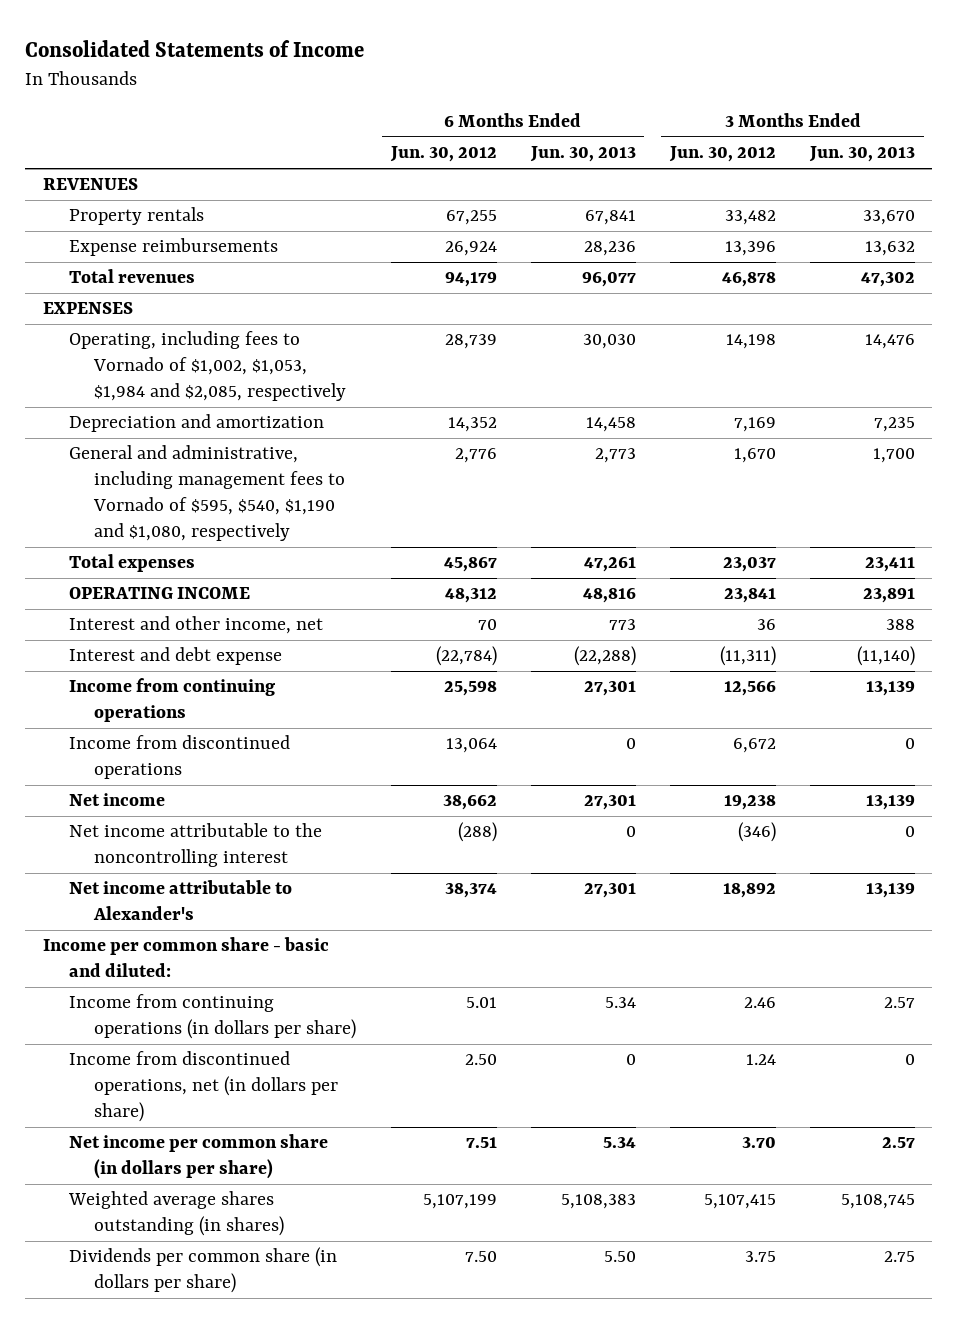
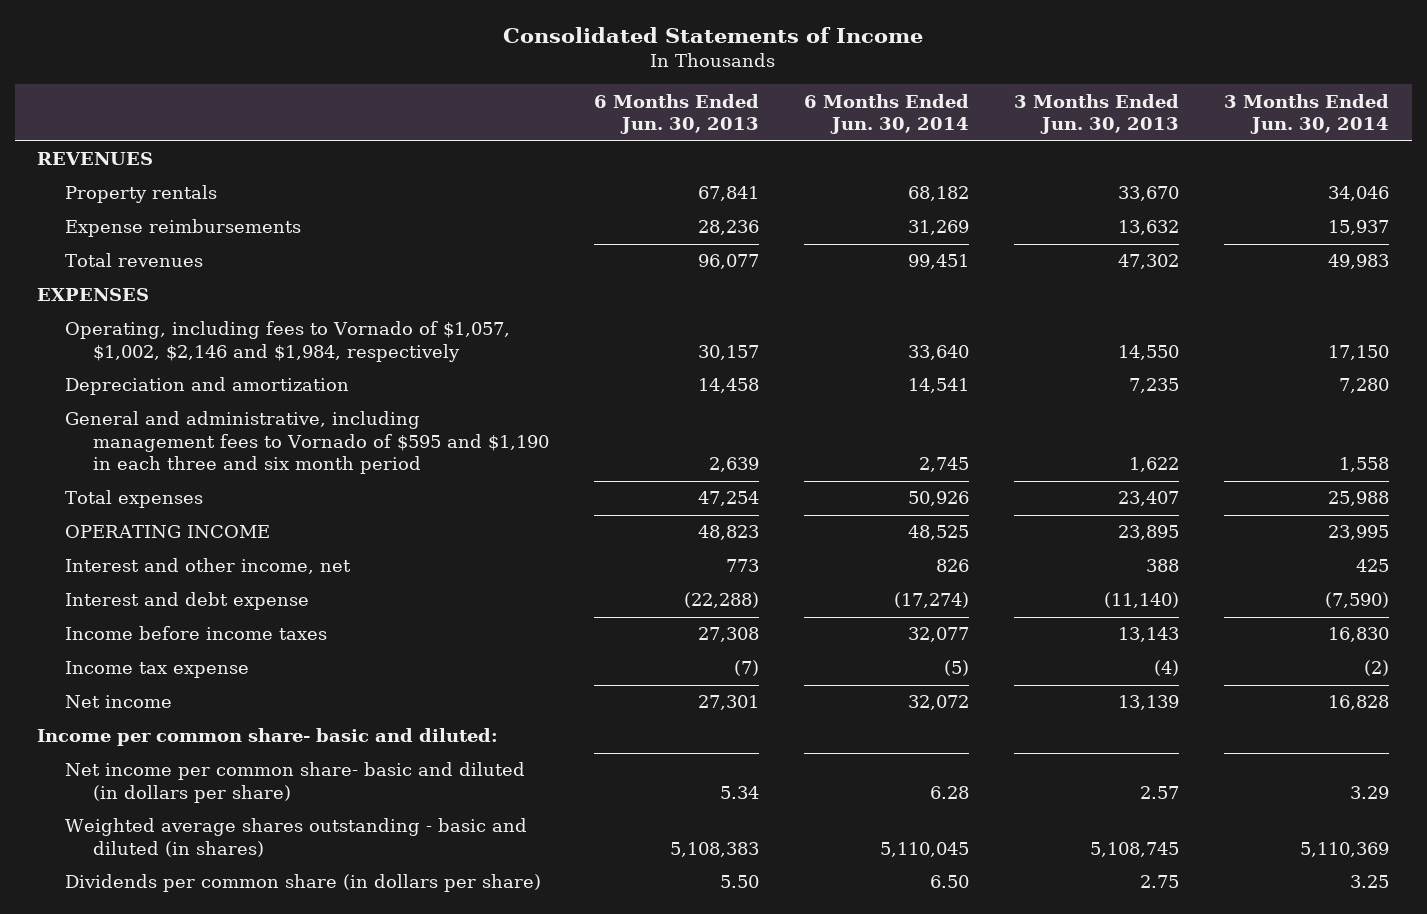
- | 6 Months Ended Jun. 30, 2012 | 6 Months Ended Jun. 30, 2013 | 3 Months Ended Jun. 30, 2012 | 3 Months Ended Jun. 30, 2013
+ | 6 Months Ended Jun. 30, 2013 | 6 Months Ended Jun. 30, 2014 | 3 Months Ended Jun. 30, 2013 | 3 Months Ended Jun. 30, 2014
- Operating, including fees to Vornado of $1,002, $1,053, $1,984 and $2,085, respectively | 28,739 | 30,030 | 14,198 | 14,476
+ Operating, including fees to Vornado of $1,057, $1,002, $2,146 and $1,984, respectively | 30,157 | 33,640 | 14,550 | 17,150
- General and administrative, including management fees to Vornado of $595, $540, $1,190 and $1,080, respectively | 2,776 | 2,773 | 1,670 | 1,700
- Total expenses | 45,867 | 47,261 | 23,037 | 23,411
- OPERATING INCOME | 48,312 | 48,816 | 23,841 | 23,891
+ General and administrative, including management fees to Vornado of $595 and $1,190 in each three and six month period | 2,639 | 2,745 | 1,622 | 1,558
+ Total expenses | 47,254 | 50,926 | 23,407 | 25,988
+ OPERATING INCOME | 48,823 | 48,525 | 23,895 | 23,995
- Income from continuing operations | 25,598 | 27,301 | 12,566 | 13,139
- Income from discontinued operations | 13,064 | 0 | 6,672 | 0
+ Income before income taxes | 27,308 | 32,077 | 13,143 | 16,830
+ Income tax expense | (7) | (5) | (4) | (2)
- Net income attributable to the noncontrolling interest | (288) | 0 | (346) | 0
- Net income attributable to Alexander's | 38,374 | 27,301 | 18,892 | 13,139
- Income per common share - basic and diluted:
- Income from continuing operations (in dollars per share) | 5.01 | 5.34 | 2.46 | 2.57
- Income from discontinued operations, net (in dollars per share) | 2.50 | 0 | 1.24 | 0
- Net income per common share (in dollars per share) | 7.51 | 5.34 | 3.70 | 2.57
- Weighted average shares outstanding (in shares) | 5,107,199 | 5,108,383 | 5,107,415 | 5,108,745
+ Income per common share- basic and diluted:
+ Net income per common share- basic and diluted (in dollars per share) | 5.34 | 6.28 | 2.57 | 3.29
+ Weighted average shares outstanding - basic and diluted (in shares) | 5,108,383 | 5,110,045 | 5,108,745 | 5,110,369

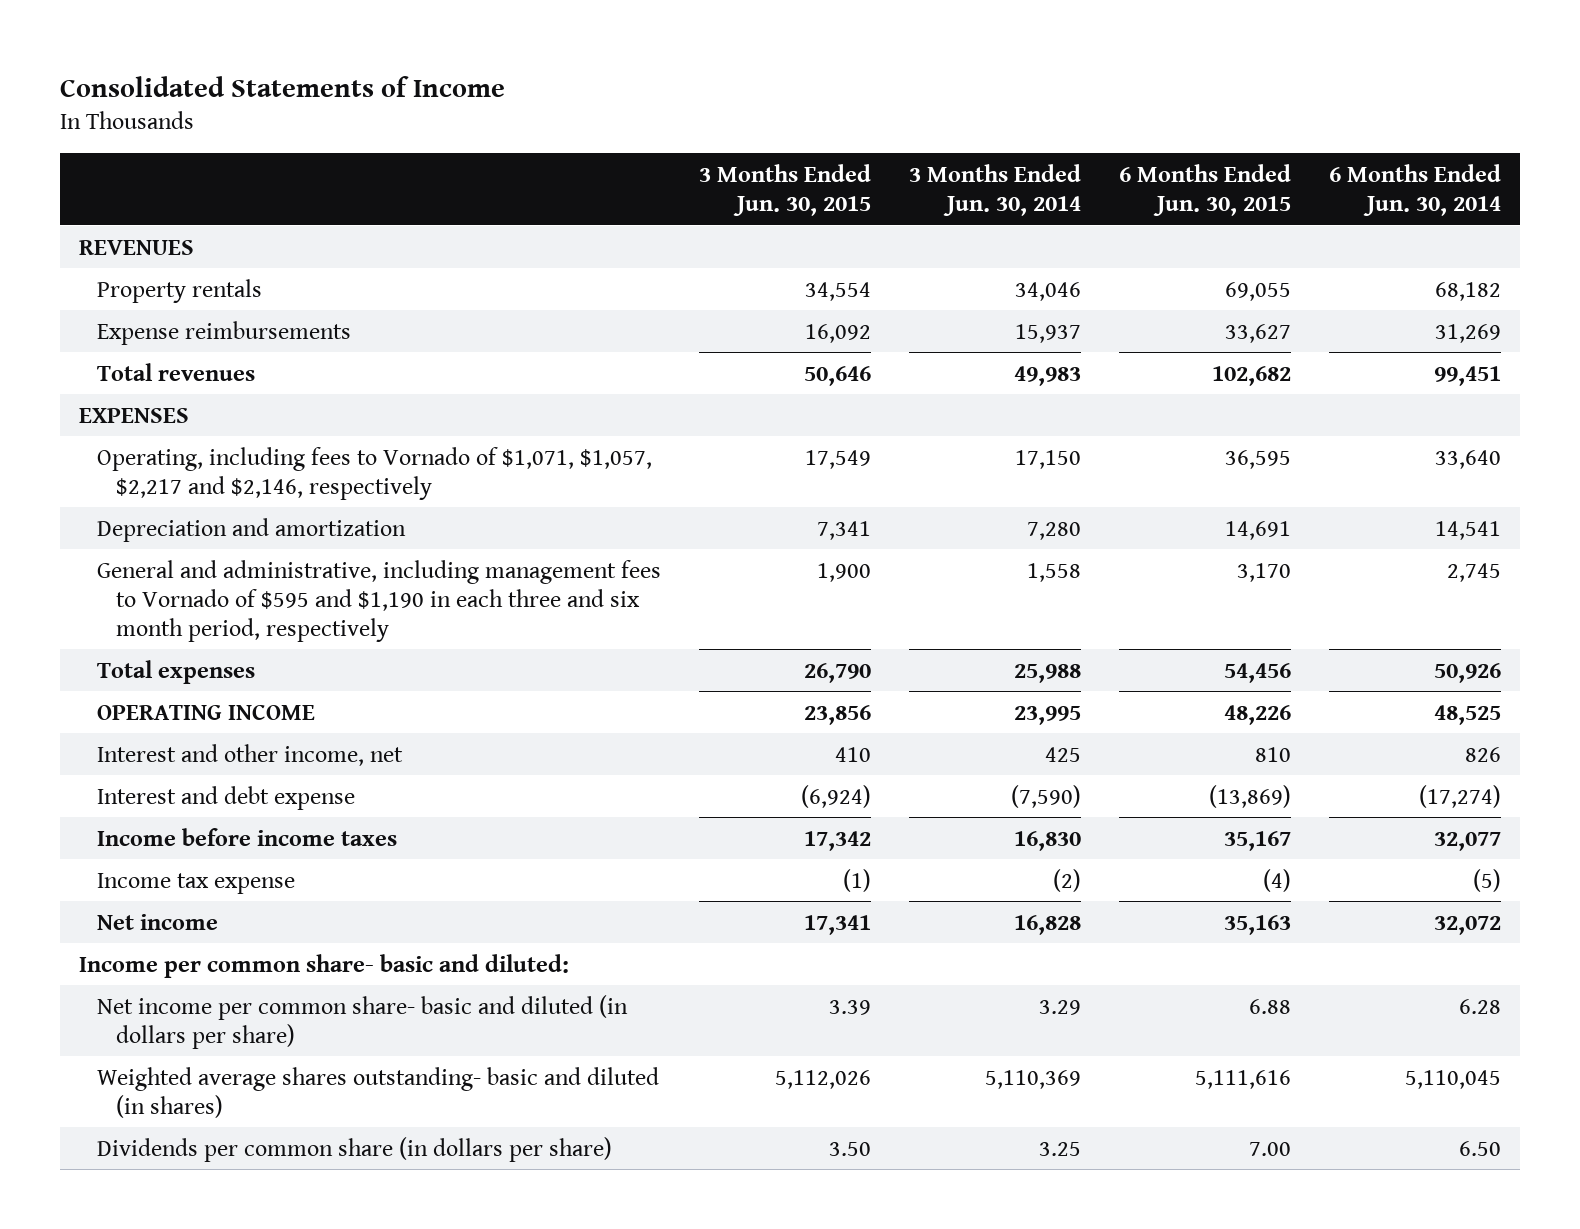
- | 6 Months Ended Jun. 30, 2013 | 6 Months Ended Jun. 30, 2014 | 3 Months Ended Jun. 30, 2013 | 3 Months Ended Jun. 30, 2014
+ | 3 Months Ended Jun. 30, 2015 | 3 Months Ended Jun. 30, 2014 | 6 Months Ended Jun. 30, 2015 | 6 Months Ended Jun. 30, 2014
- Operating, including fees to Vornado of $1,057, $1,002, $2,146 and $1,984, respectively | 30,157 | 33,640 | 14,550 | 17,150
+ Operating, including fees to Vornado of $1,071, $1,057, $2,217 and $2,146, respectively | 17,549 | 17,150 | 36,595 | 33,640
- General and administrative, including management fees to Vornado of $595 and $1,190 in each three and six month period | 2,639 | 2,745 | 1,622 | 1,558
+ General and administrative, including management fees to Vornado of $595 and $1,190 in each three and six month period, respectively | 1,900 | 1,558 | 3,170 | 2,745
- Weighted average shares outstanding - basic and diluted (in shares) | 5,108,383 | 5,110,045 | 5,108,745 | 5,110,369
+ Weighted average shares outstanding- basic and diluted (in shares) | 5,112,026 | 5,110,369 | 5,111,616 | 5,110,045

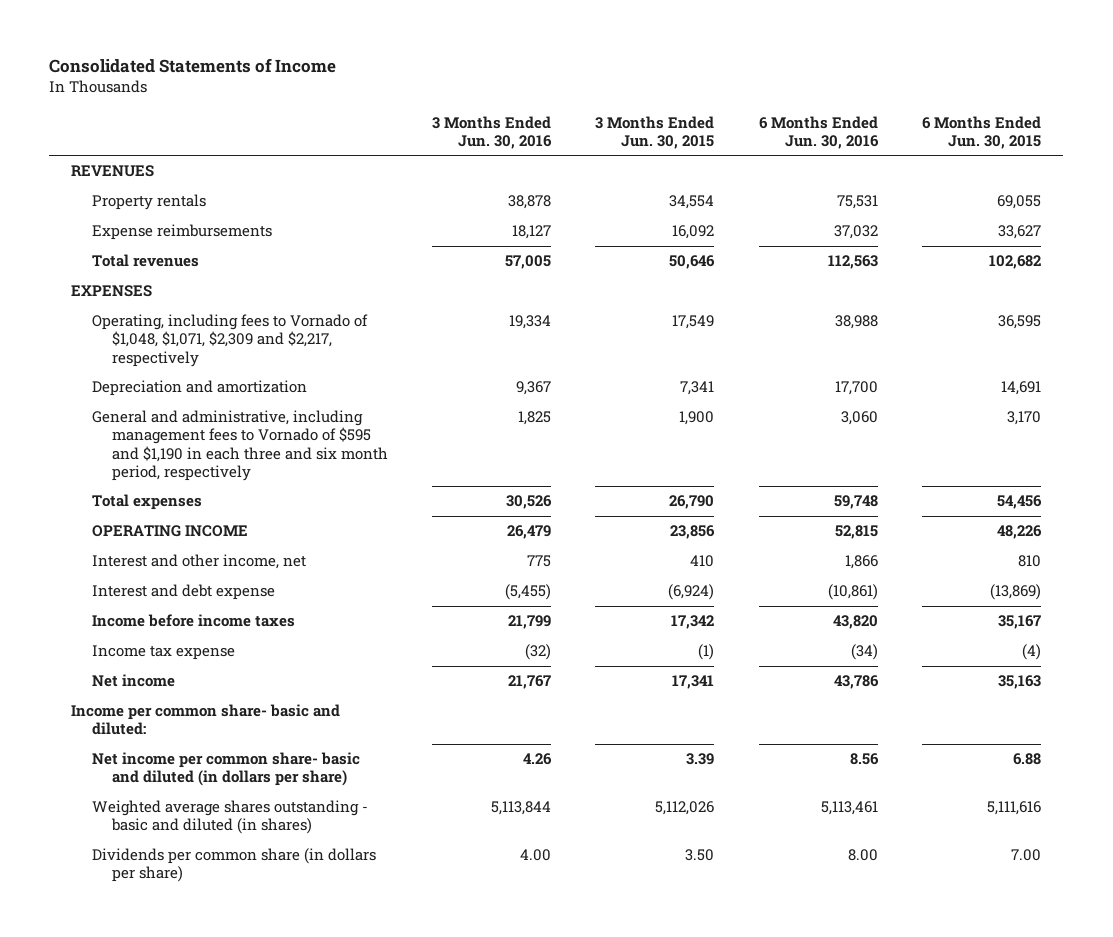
- | 3 Months Ended Jun. 30, 2015 | 3 Months Ended Jun. 30, 2014 | 6 Months Ended Jun. 30, 2015 | 6 Months Ended Jun. 30, 2014
+ | 3 Months Ended Jun. 30, 2016 | 3 Months Ended Jun. 30, 2015 | 6 Months Ended Jun. 30, 2016 | 6 Months Ended Jun. 30, 2015
- Operating, including fees to Vornado of $1,071, $1,057, $2,217 and $2,146, respectively | 17,549 | 17,150 | 36,595 | 33,640
+ Operating, including fees to Vornado of $1,048, $1,071, $2,309 and $2,217, respectively | 19,334 | 17,549 | 38,988 | 36,595
- Weighted average shares outstanding- basic and diluted (in shares) | 5,112,026 | 5,110,369 | 5,111,616 | 5,110,045
+ Weighted average shares outstanding - basic and diluted (in shares) | 5,113,844 | 5,112,026 | 5,113,461 | 5,111,616

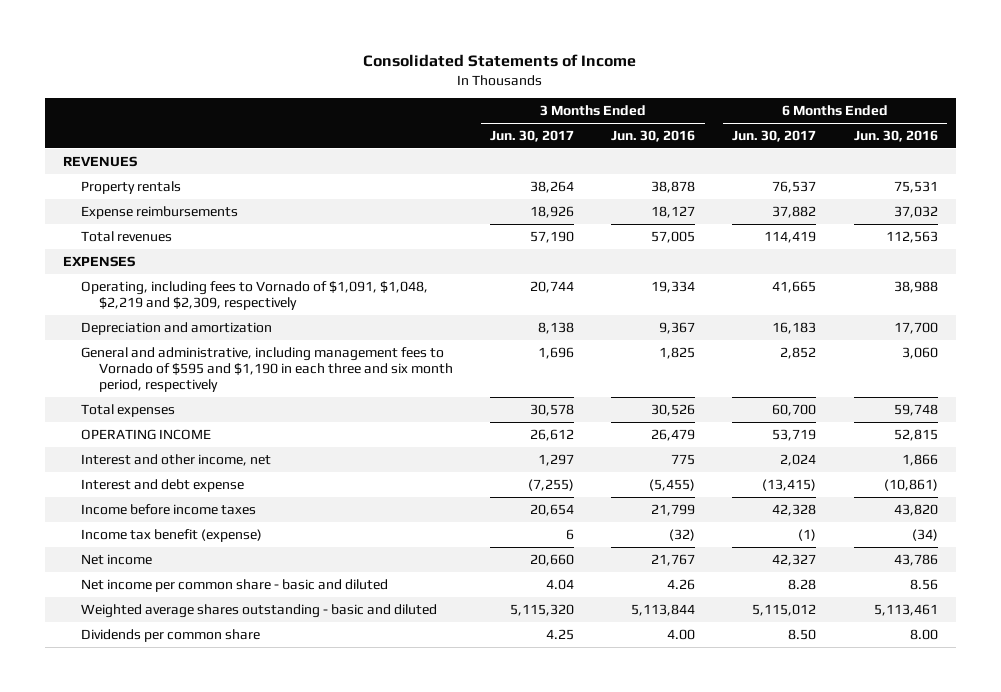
- | 3 Months Ended Jun. 30, 2016 | 3 Months Ended Jun. 30, 2015 | 6 Months Ended Jun. 30, 2016 | 6 Months Ended Jun. 30, 2015
+ | 3 Months Ended Jun. 30, 2017 | 3 Months Ended Jun. 30, 2016 | 6 Months Ended Jun. 30, 2017 | 6 Months Ended Jun. 30, 2016
- Operating, including fees to Vornado of $1,048, $1,071, $2,309 and $2,217, respectively | 19,334 | 17,549 | 38,988 | 36,595
+ Operating, including fees to Vornado of $1,091, $1,048, $2,219 and $2,309, respectively | 20,744 | 19,334 | 41,665 | 38,988
- Income tax expense | (32) | (1) | (34) | (4)
+ Income tax benefit (expense) | 6 | (32) | (1) | (34)
- Income per common share- basic and diluted:
- Net income per common share- basic and diluted (in dollars per share) | 4.26 | 3.39 | 8.56 | 6.88
- Weighted average shares outstanding - basic and diluted (in shares) | 5,113,844 | 5,112,026 | 5,113,461 | 5,111,616
- Dividends per common share (in dollars per share) | 4.00 | 3.50 | 8.00 | 7.00
+ Net income per common share - basic and diluted | 4.04 | 4.26 | 8.28 | 8.56
+ Weighted average shares outstanding - basic and diluted | 5,115,320 | 5,113,844 | 5,115,012 | 5,113,461
+ Dividends per common share | 4.25 | 4.00 | 8.50 | 8.00

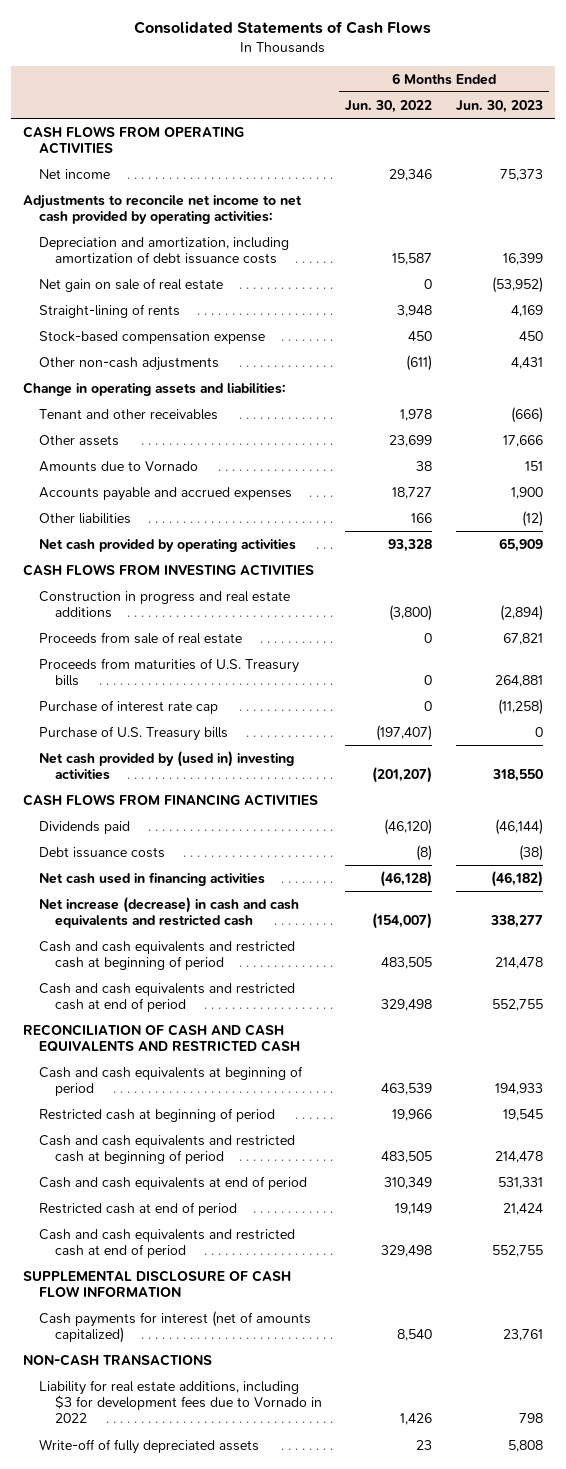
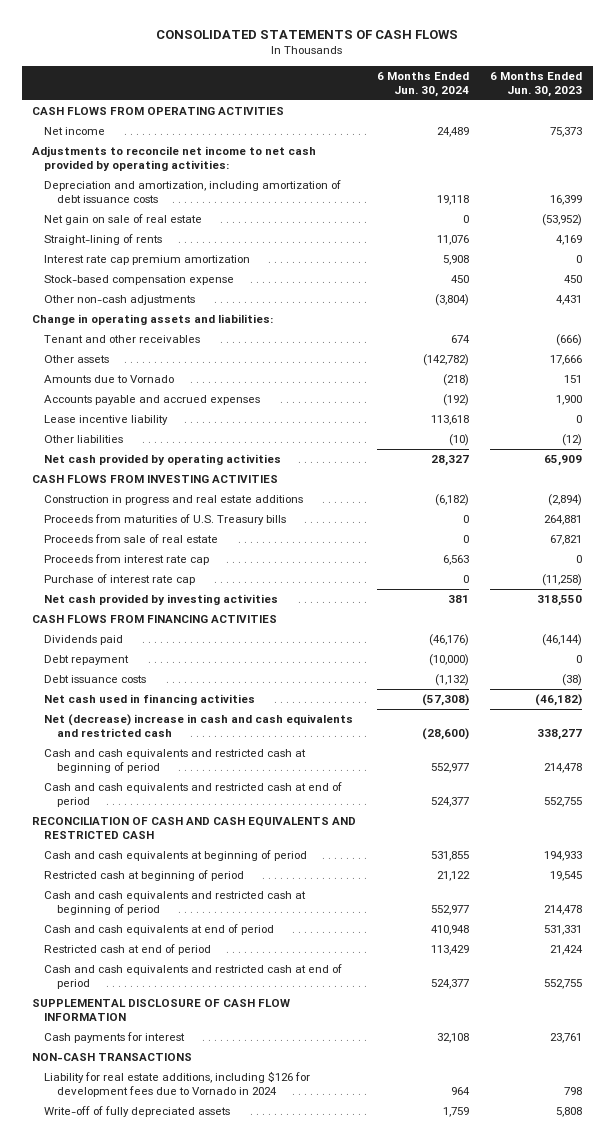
- Consolidated Statements of Cash Flows
+ CONSOLIDATED STATEMENTS OF CASH FLOWS
- | 6 Months Ended Jun. 30, 2022 | 6 Months Ended Jun. 30, 2023
+ | 6 Months Ended Jun. 30, 2024 | 6 Months Ended Jun. 30, 2023
+ Interest rate cap premium amortization | 5,908 | 0
+ Lease incentive liability | 113,618 | 0
moved down: Proceeds from sale of real estate | 0 | 67,821
+ Proceeds from interest rate cap | 6,563 | 0
- Purchase of U.S. Treasury bills | (197,407) | 0
- Net cash provided by (used in) investing activities | (201,207) | 318,550
+ Net cash provided by investing activities | 381 | 318,550
+ Debt repayment | (10,000) | 0
- Net increase (decrease) in cash and cash equivalents and restricted cash | (154,007) | 338,277
+ Net (decrease) increase in cash and cash equivalents and restricted cash | (28,600) | 338,277
- Cash payments for interest (net of amounts capitalized) | 8,540 | 23,761
+ Cash payments for interest | 32,108 | 23,761
- Liability for real estate additions, including $3 for development fees due to Vornado in 2022 | 1,426 | 798
+ Liability for real estate additions, including $126 for development fees due to Vornado in 2024 | 964 | 798

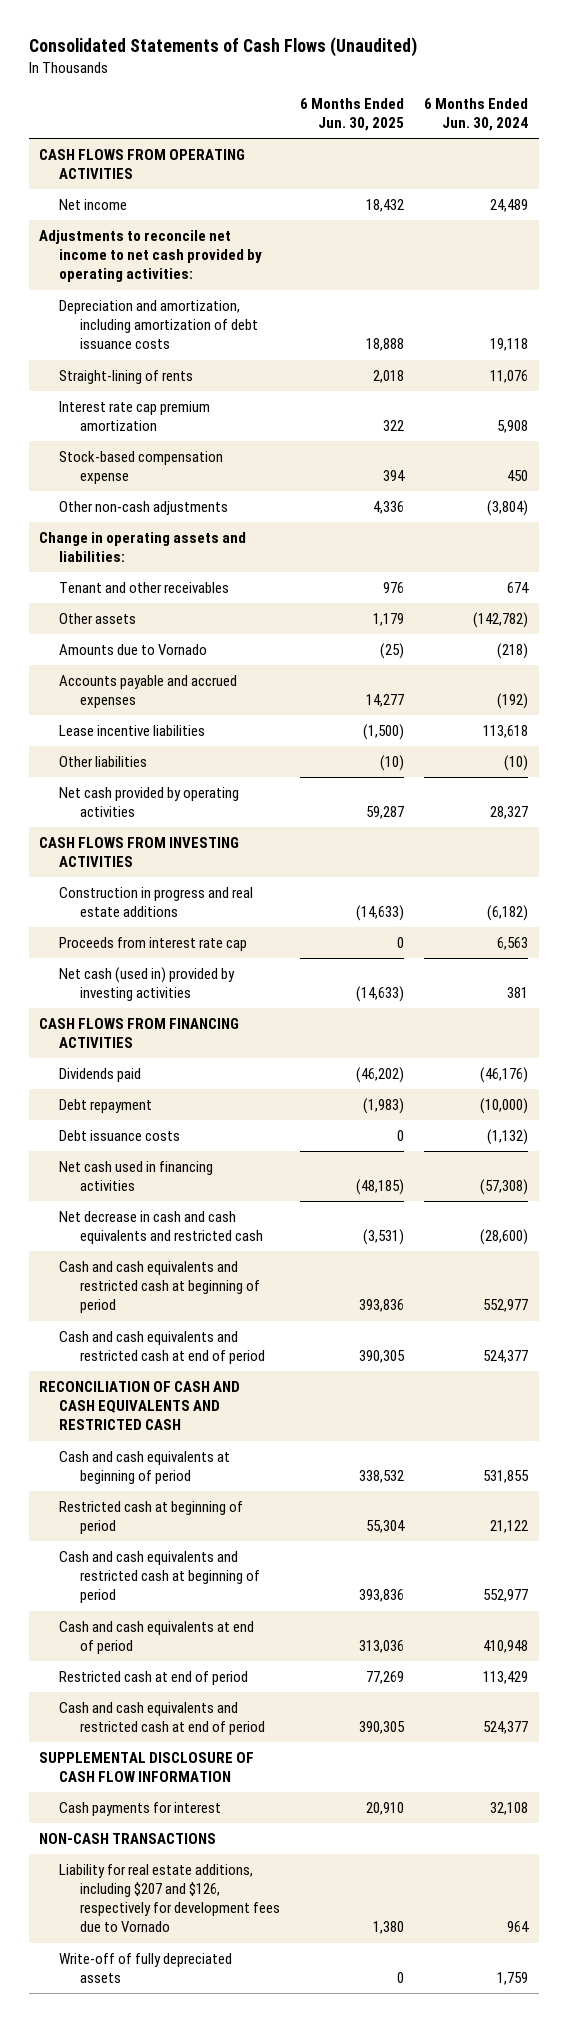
- CONSOLIDATED STATEMENTS OF CASH FLOWS
+ Consolidated Statements of Cash Flows (Unaudited)
- | 6 Months Ended Jun. 30, 2024 | 6 Months Ended Jun. 30, 2023
+ | 6 Months Ended Jun. 30, 2025 | 6 Months Ended Jun. 30, 2024
- Net gain on sale of real estate | 0 | (53,952)
- Lease incentive liability | 113,618 | 0
+ Lease incentive liabilities | (1,500) | 113,618
- Proceeds from maturities of U.S. Treasury bills | 0 | 264,881
- Proceeds from sale of real estate | 0 | 67,821
- Purchase of interest rate cap | 0 | (11,258)
- Net cash provided by investing activities | 381 | 318,550
+ Net cash (used in) provided by investing activities | (14,633) | 381
- Net (decrease) increase in cash and cash equivalents and restricted cash | (28,600) | 338,277
+ Net decrease in cash and cash equivalents and restricted cash | (3,531) | (28,600)
- Liability for real estate additions, including $126 for development fees due to Vornado in 2024 | 964 | 798
+ Liability for real estate additions, including $207 and $126, respectively for development fees due to Vornado | 1,380 | 964

